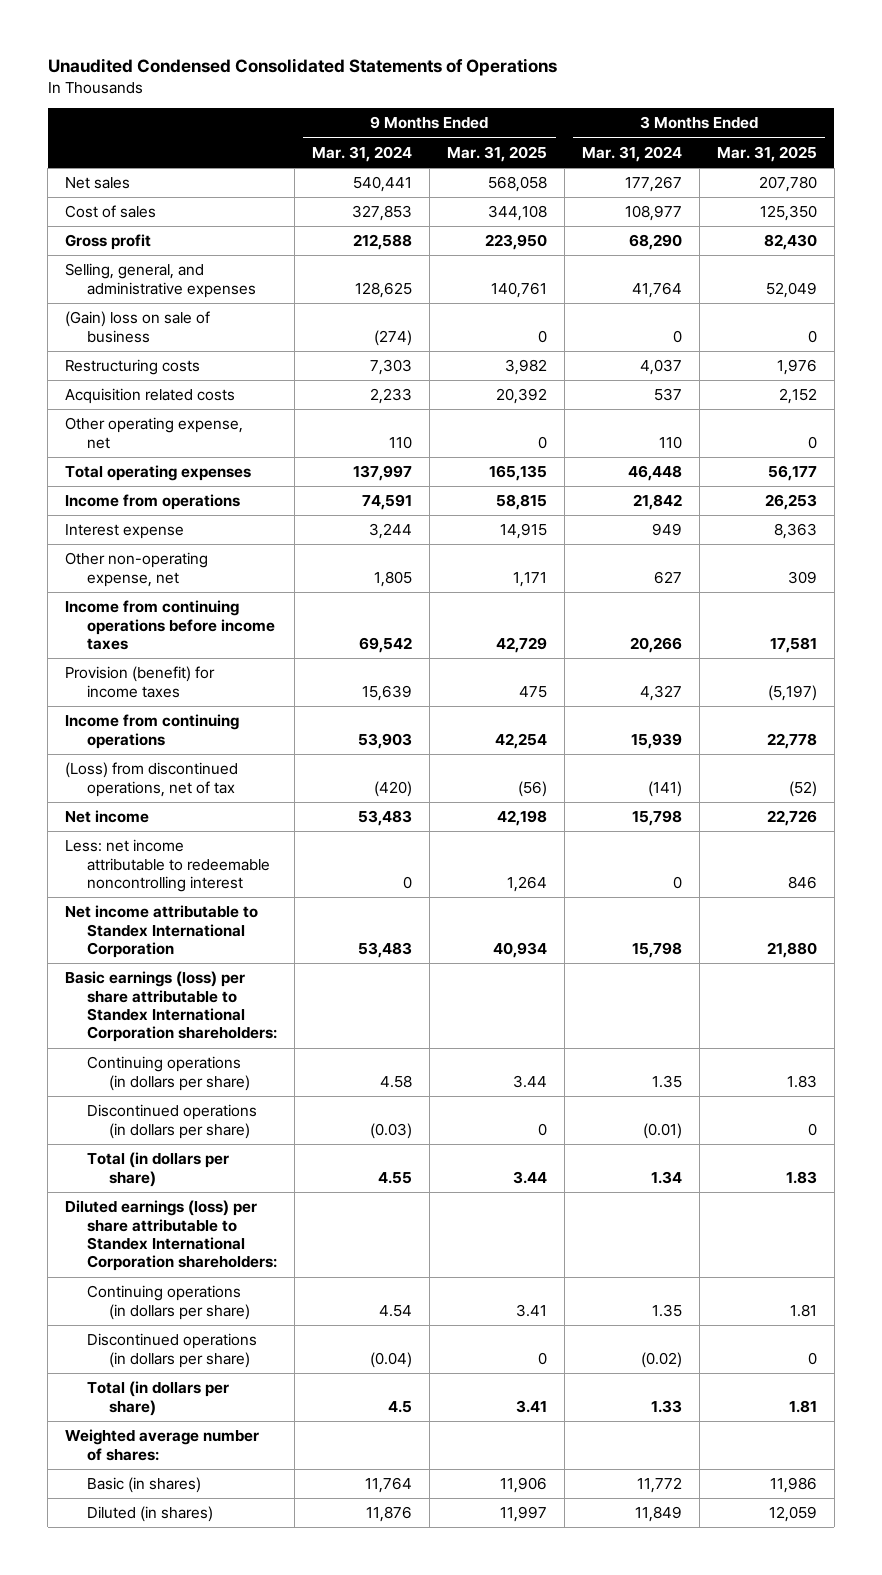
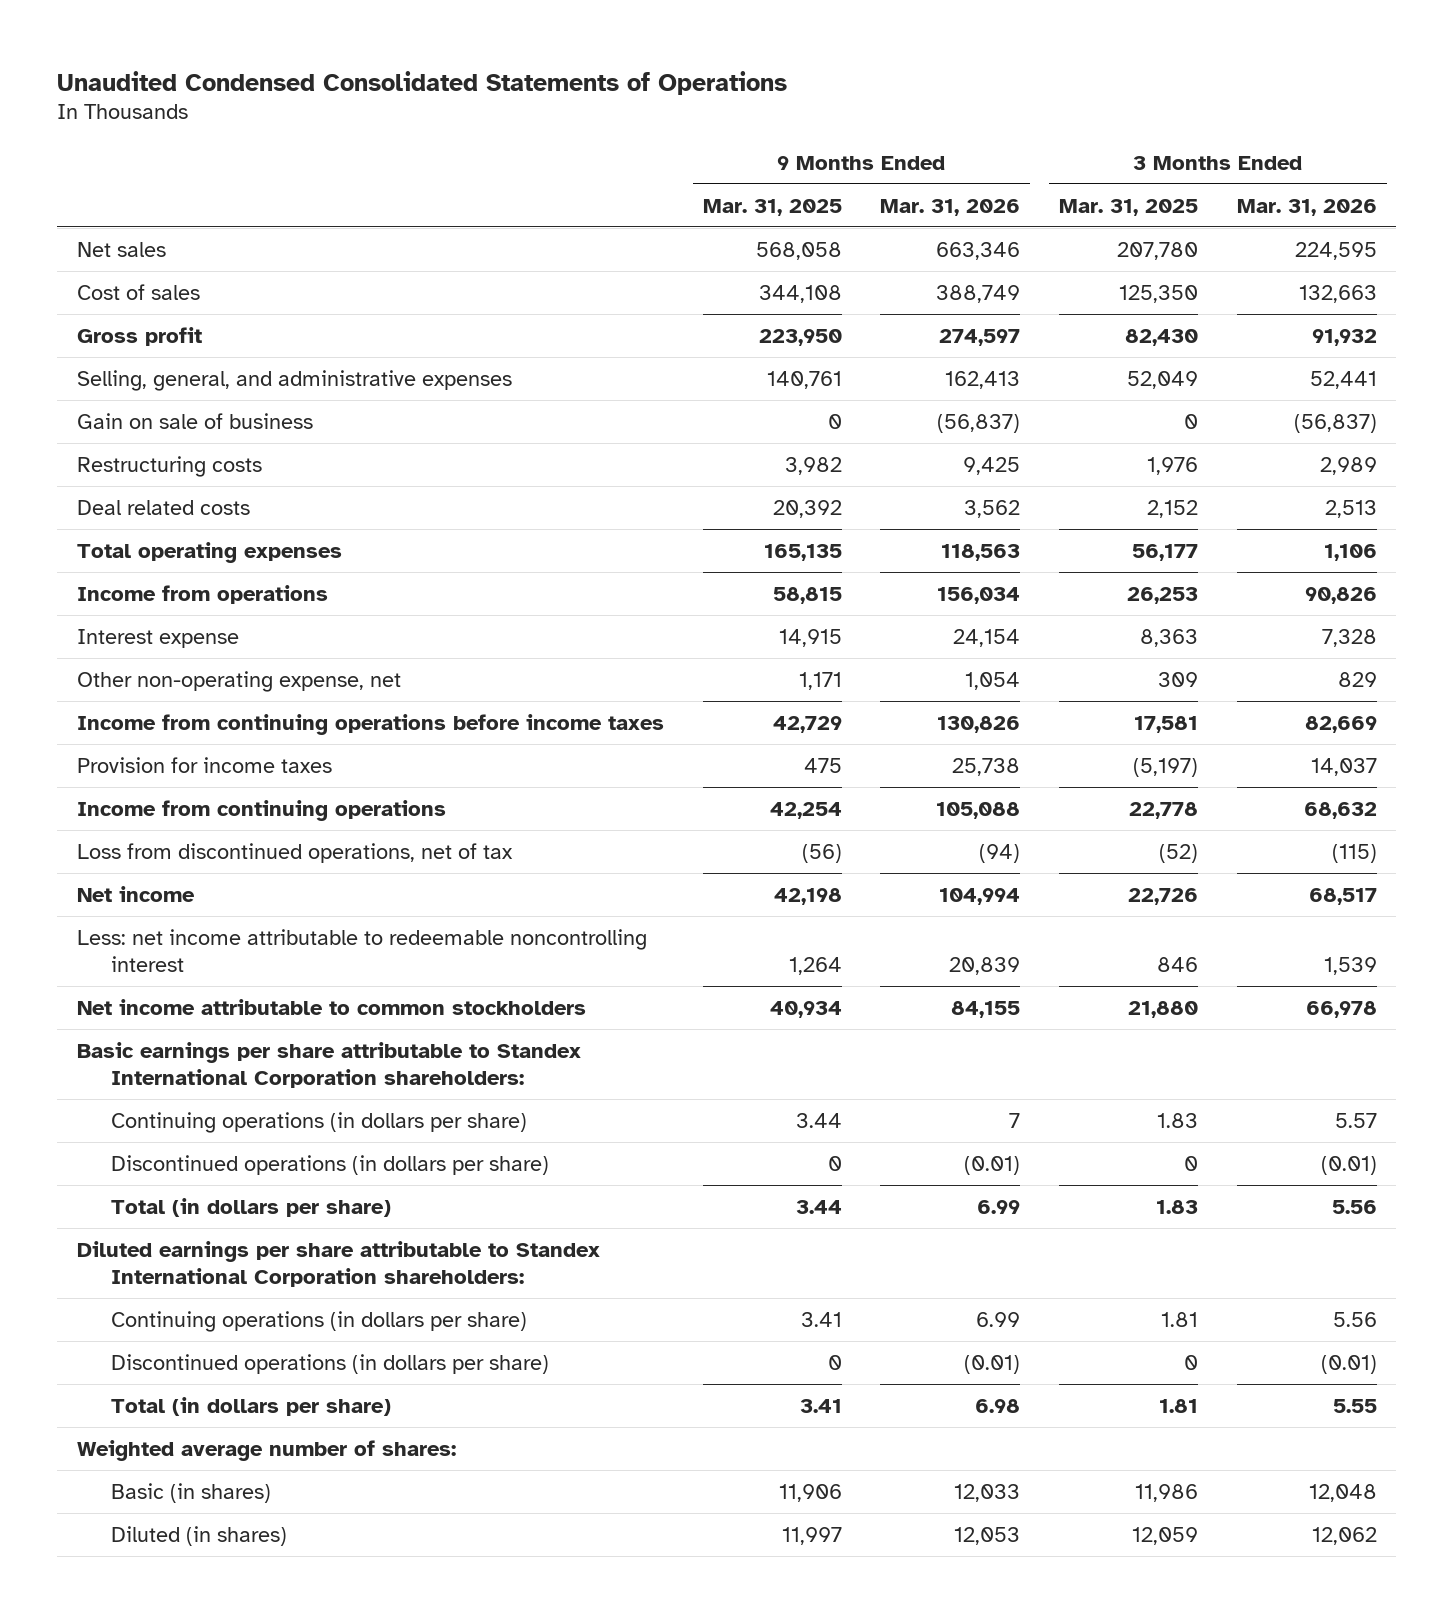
- | 9 Months Ended Mar. 31, 2024 | 9 Months Ended Mar. 31, 2025 | 3 Months Ended Mar. 31, 2024 | 3 Months Ended Mar. 31, 2025
+ | 9 Months Ended Mar. 31, 2025 | 9 Months Ended Mar. 31, 2026 | 3 Months Ended Mar. 31, 2025 | 3 Months Ended Mar. 31, 2026
- (Gain) loss on sale of business | (274) | 0 | 0 | 0
+ Gain on sale of business | 0 | (56,837) | 0 | (56,837)
- Acquisition related costs | 2,233 | 20,392 | 537 | 2,152
- Other operating expense, net | 110 | 0 | 110 | 0
+ Deal related costs | 20,392 | 3,562 | 2,152 | 2,513
- Provision (benefit) for income taxes | 15,639 | 475 | 4,327 | (5,197)
+ Provision for income taxes | 475 | 25,738 | (5,197) | 14,037
- (Loss) from discontinued operations, net of tax | (420) | (56) | (141) | (52)
+ Loss from discontinued operations, net of tax | (56) | (94) | (52) | (115)
- Net income attributable to Standex International Corporation | 53,483 | 40,934 | 15,798 | 21,880
- Basic earnings (loss) per share attributable to Standex International Corporation shareholders:
+ Net income attributable to common stockholders | 40,934 | 84,155 | 21,880 | 66,978
+ Basic earnings per share attributable to Standex International Corporation shareholders:
- Diluted earnings (loss) per share attributable to Standex International Corporation shareholders:
+ Diluted earnings per share attributable to Standex International Corporation shareholders:

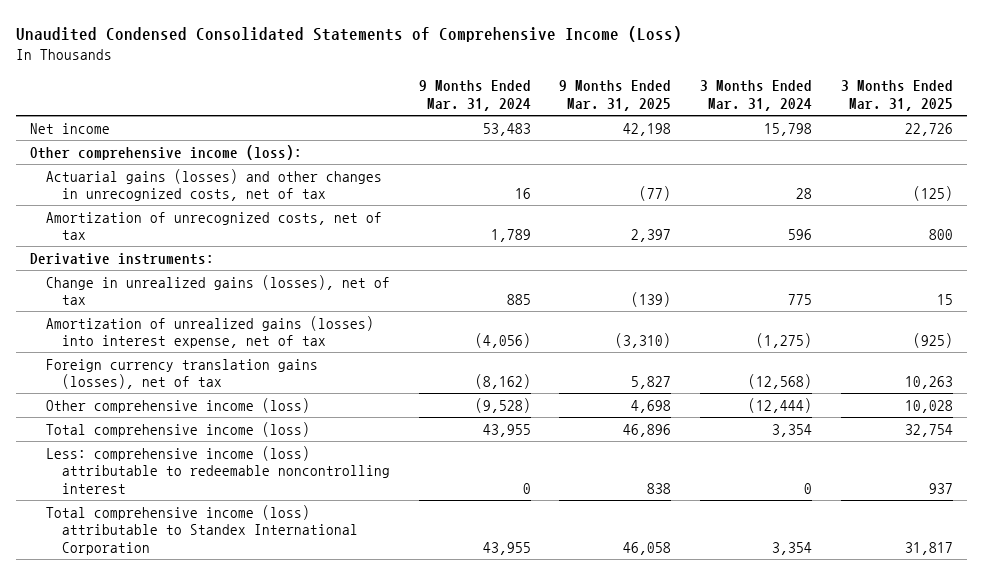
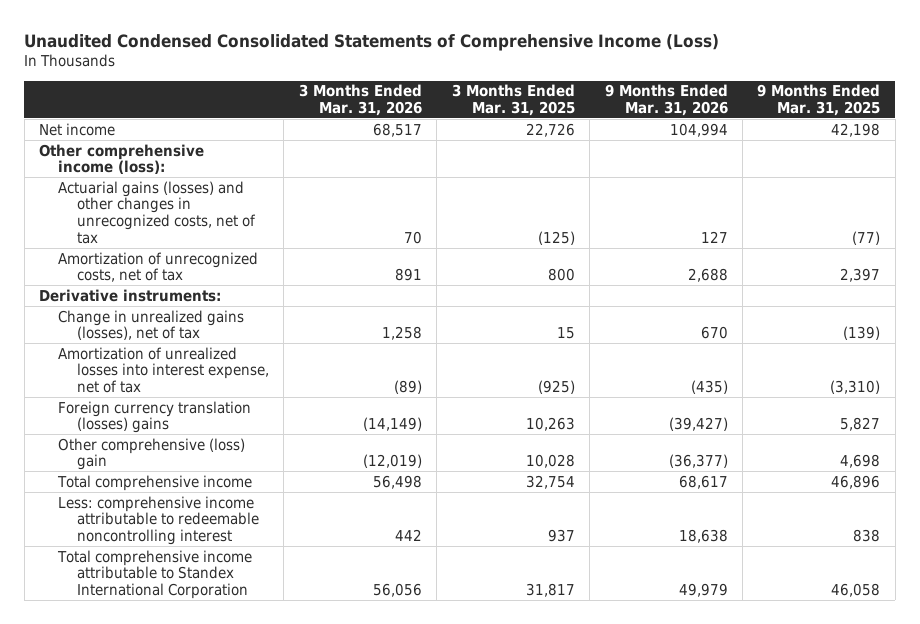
- | 9 Months Ended Mar. 31, 2024 | 9 Months Ended Mar. 31, 2025 | 3 Months Ended Mar. 31, 2024 | 3 Months Ended Mar. 31, 2025
+ | 3 Months Ended Mar. 31, 2026 | 3 Months Ended Mar. 31, 2025 | 9 Months Ended Mar. 31, 2026 | 9 Months Ended Mar. 31, 2025
- Amortization of unrealized gains (losses) into interest expense, net of tax | (4,056) | (3,310) | (1,275) | (925)
- Foreign currency translation gains (losses), net of tax | (8,162) | 5,827 | (12,568) | 10,263
- Other comprehensive income (loss) | (9,528) | 4,698 | (12,444) | 10,028
- Total comprehensive income (loss) | 43,955 | 46,896 | 3,354 | 32,754
- Less: comprehensive income (loss) attributable to redeemable noncontrolling interest | 0 | 838 | 0 | 937
- Total comprehensive income (loss) attributable to Standex International Corporation | 43,955 | 46,058 | 3,354 | 31,817
+ Amortization of unrealized losses into interest expense, net of tax | (89) | (925) | (435) | (3,310)
+ Foreign currency translation (losses) gains | (14,149) | 10,263 | (39,427) | 5,827
+ Other comprehensive (loss) gain | (12,019) | 10,028 | (36,377) | 4,698
+ Total comprehensive income | 56,498 | 32,754 | 68,617 | 46,896
+ Less: comprehensive income attributable to redeemable noncontrolling interest | 442 | 937 | 18,638 | 838
+ Total comprehensive income attributable to Standex International Corporation | 56,056 | 31,817 | 49,979 | 46,058

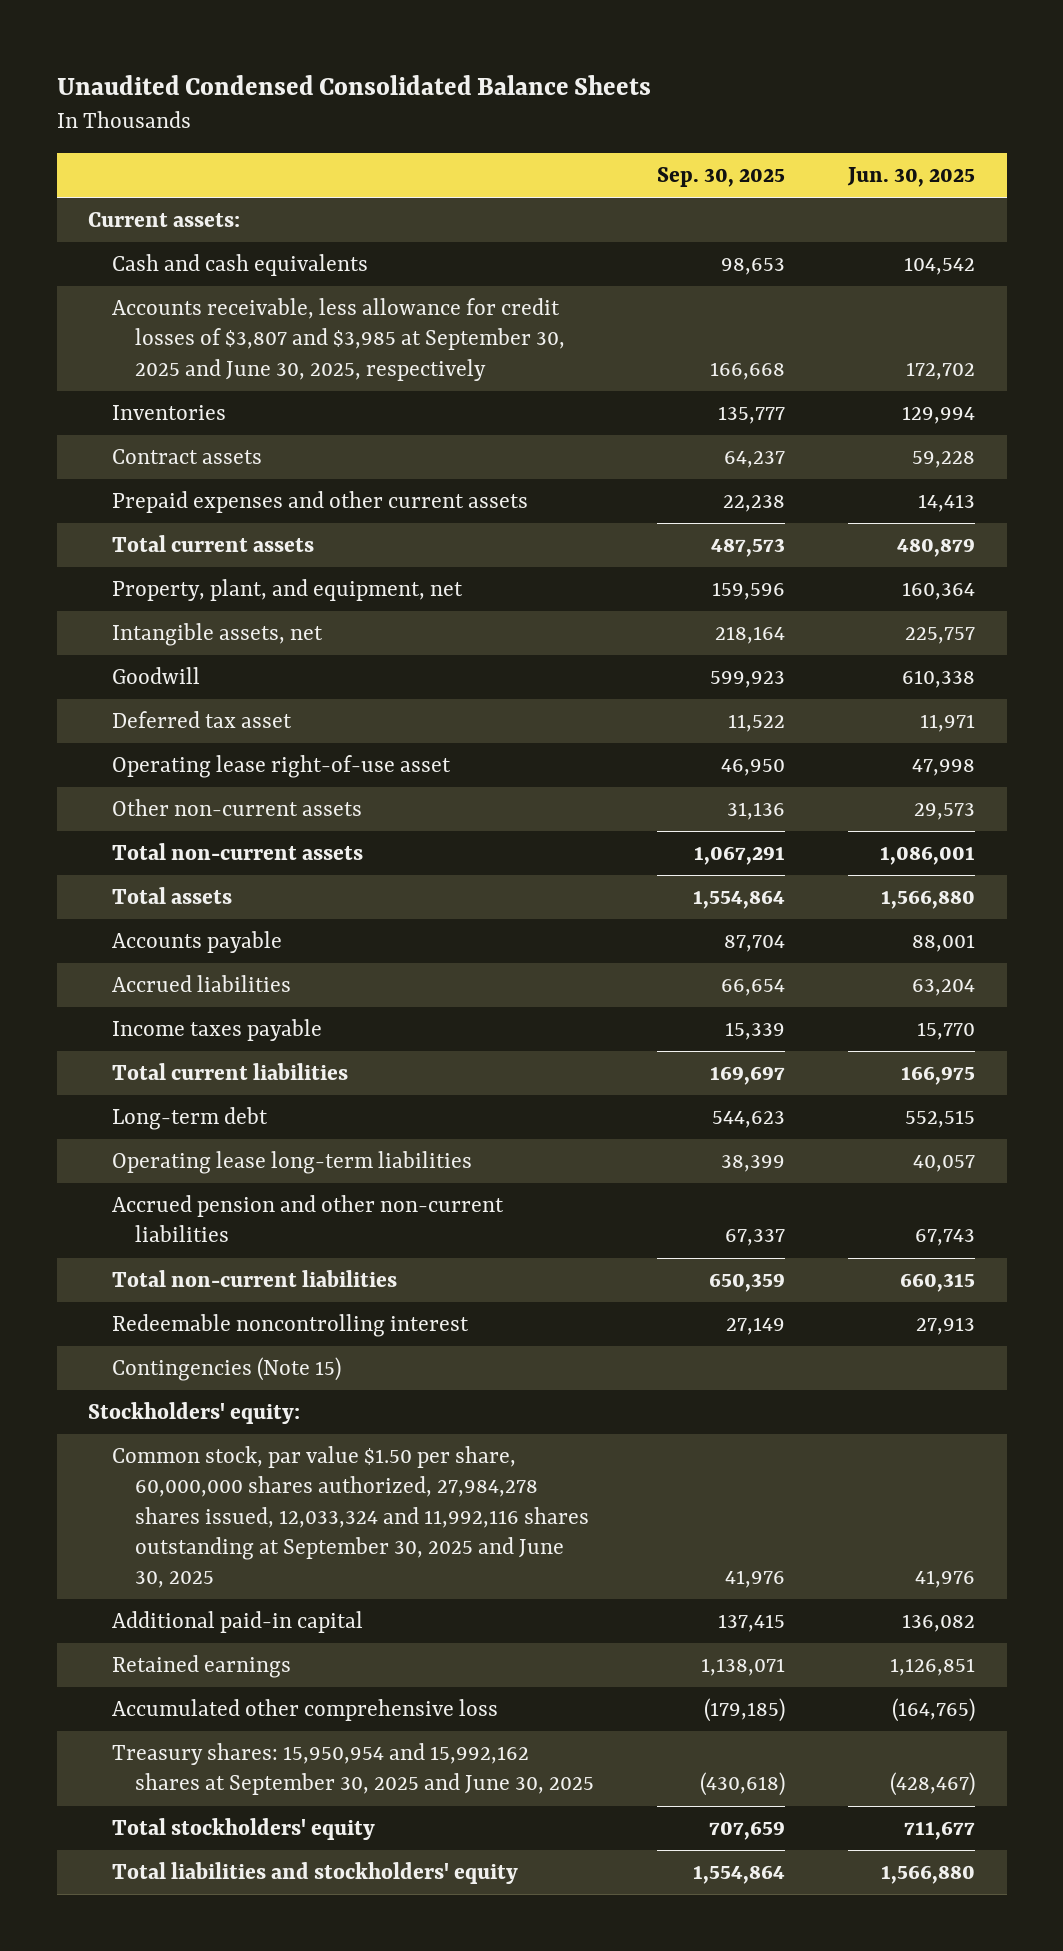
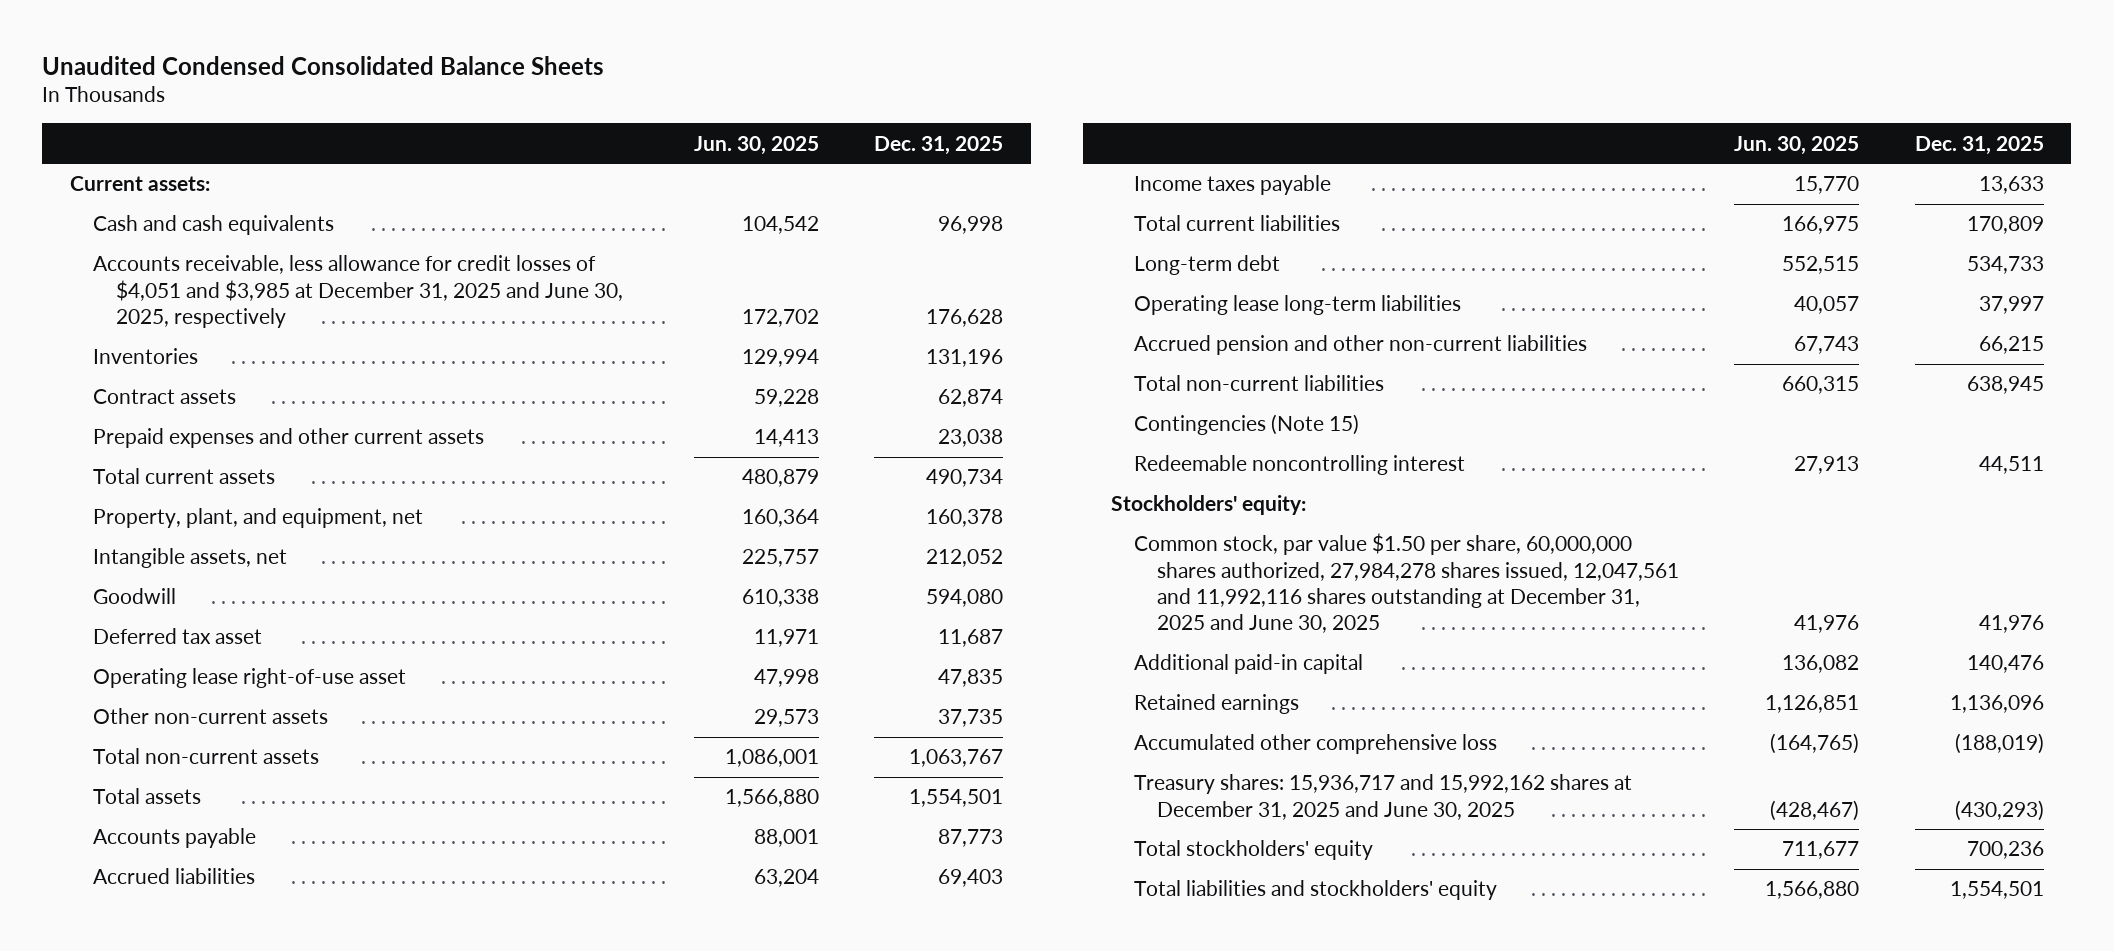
- | Sep. 30, 2025 | Jun. 30, 2025
+ | Jun. 30, 2025 | Dec. 31, 2025
- Accounts receivable, less allowance for credit losses of $3,807 and $3,985 at September 30, 2025 and June 30, 2025, respectively | 166,668 | 172,702
+ Accounts receivable, less allowance for credit losses of $4,051 and $3,985 at December 31, 2025 and June 30, 2025, respectively | 172,702 | 176,628
moved down: Redeemable noncontrolling interest | 27,913 | 44,511
- Common stock, par value $1.50 per share, 60,000,000 shares authorized, 27,984,278 shares issued, 12,033,324 and 11,992,116 shares outstanding at September 30, 2025 and June 30, 2025 | 41,976 | 41,976
+ Common stock, par value $1.50 per share, 60,000,000 shares authorized, 27,984,278 shares issued, 12,047,561 and 11,992,116 shares outstanding at December 31, 2025 and June 30, 2025 | 41,976 | 41,976
- Treasury shares: 15,950,954 and 15,992,162 shares at September 30, 2025 and June 30, 2025 | (430,618) | (428,467)
+ Treasury shares: 15,936,717 and 15,992,162 shares at December 31, 2025 and June 30, 2025 | (428,467) | (430,293)

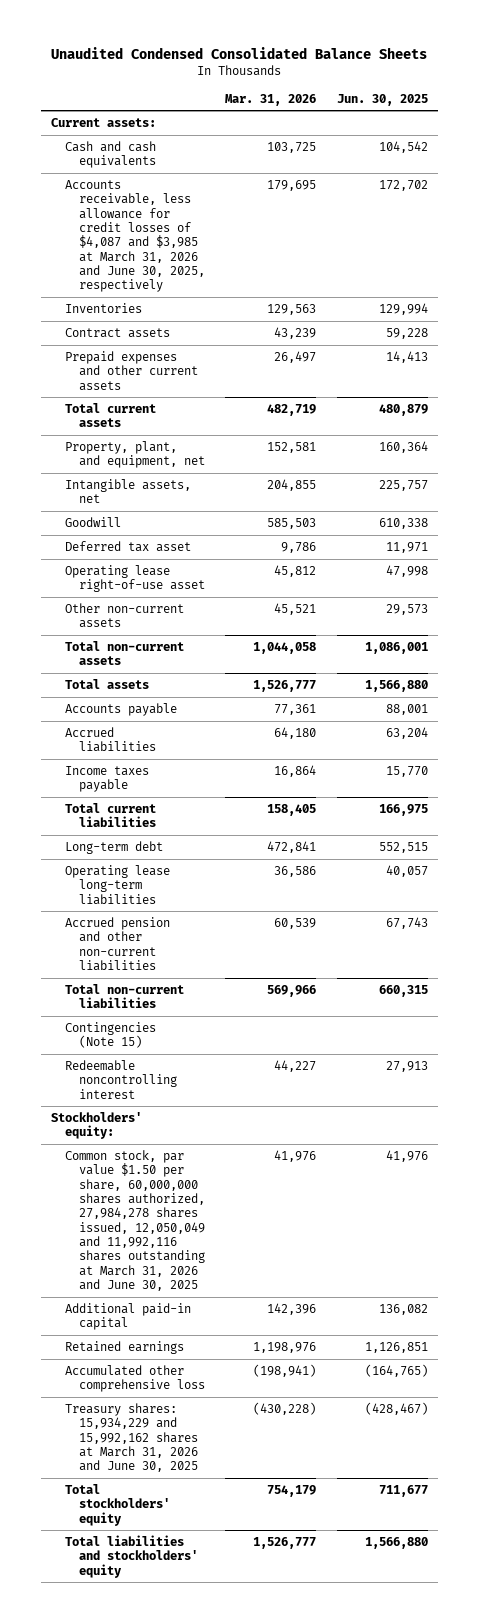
- | Jun. 30, 2025 | Dec. 31, 2025
+ | Mar. 31, 2026 | Jun. 30, 2025
- Accounts receivable, less allowance for credit losses of $4,051 and $3,985 at December 31, 2025 and June 30, 2025, respectively | 172,702 | 176,628
+ Accounts receivable, less allowance for credit losses of $4,087 and $3,985 at March 31, 2026 and June 30, 2025, respectively | 179,695 | 172,702
- Common stock, par value $1.50 per share, 60,000,000 shares authorized, 27,984,278 shares issued, 12,047,561 and 11,992,116 shares outstanding at December 31, 2025 and June 30, 2025 | 41,976 | 41,976
+ Common stock, par value $1.50 per share, 60,000,000 shares authorized, 27,984,278 shares issued, 12,050,049 and 11,992,116 shares outstanding at March 31, 2026 and June 30, 2025 | 41,976 | 41,976
- Treasury shares: 15,936,717 and 15,992,162 shares at December 31, 2025 and June 30, 2025 | (428,467) | (430,293)
+ Treasury shares: 15,934,229 and 15,992,162 shares at March 31, 2026 and June 30, 2025 | (430,228) | (428,467)

